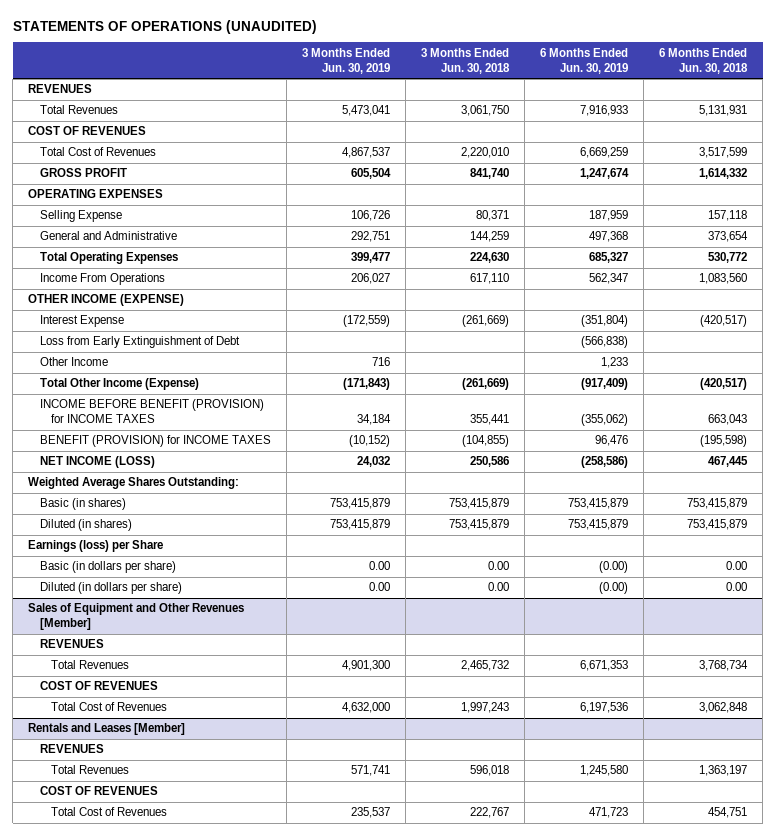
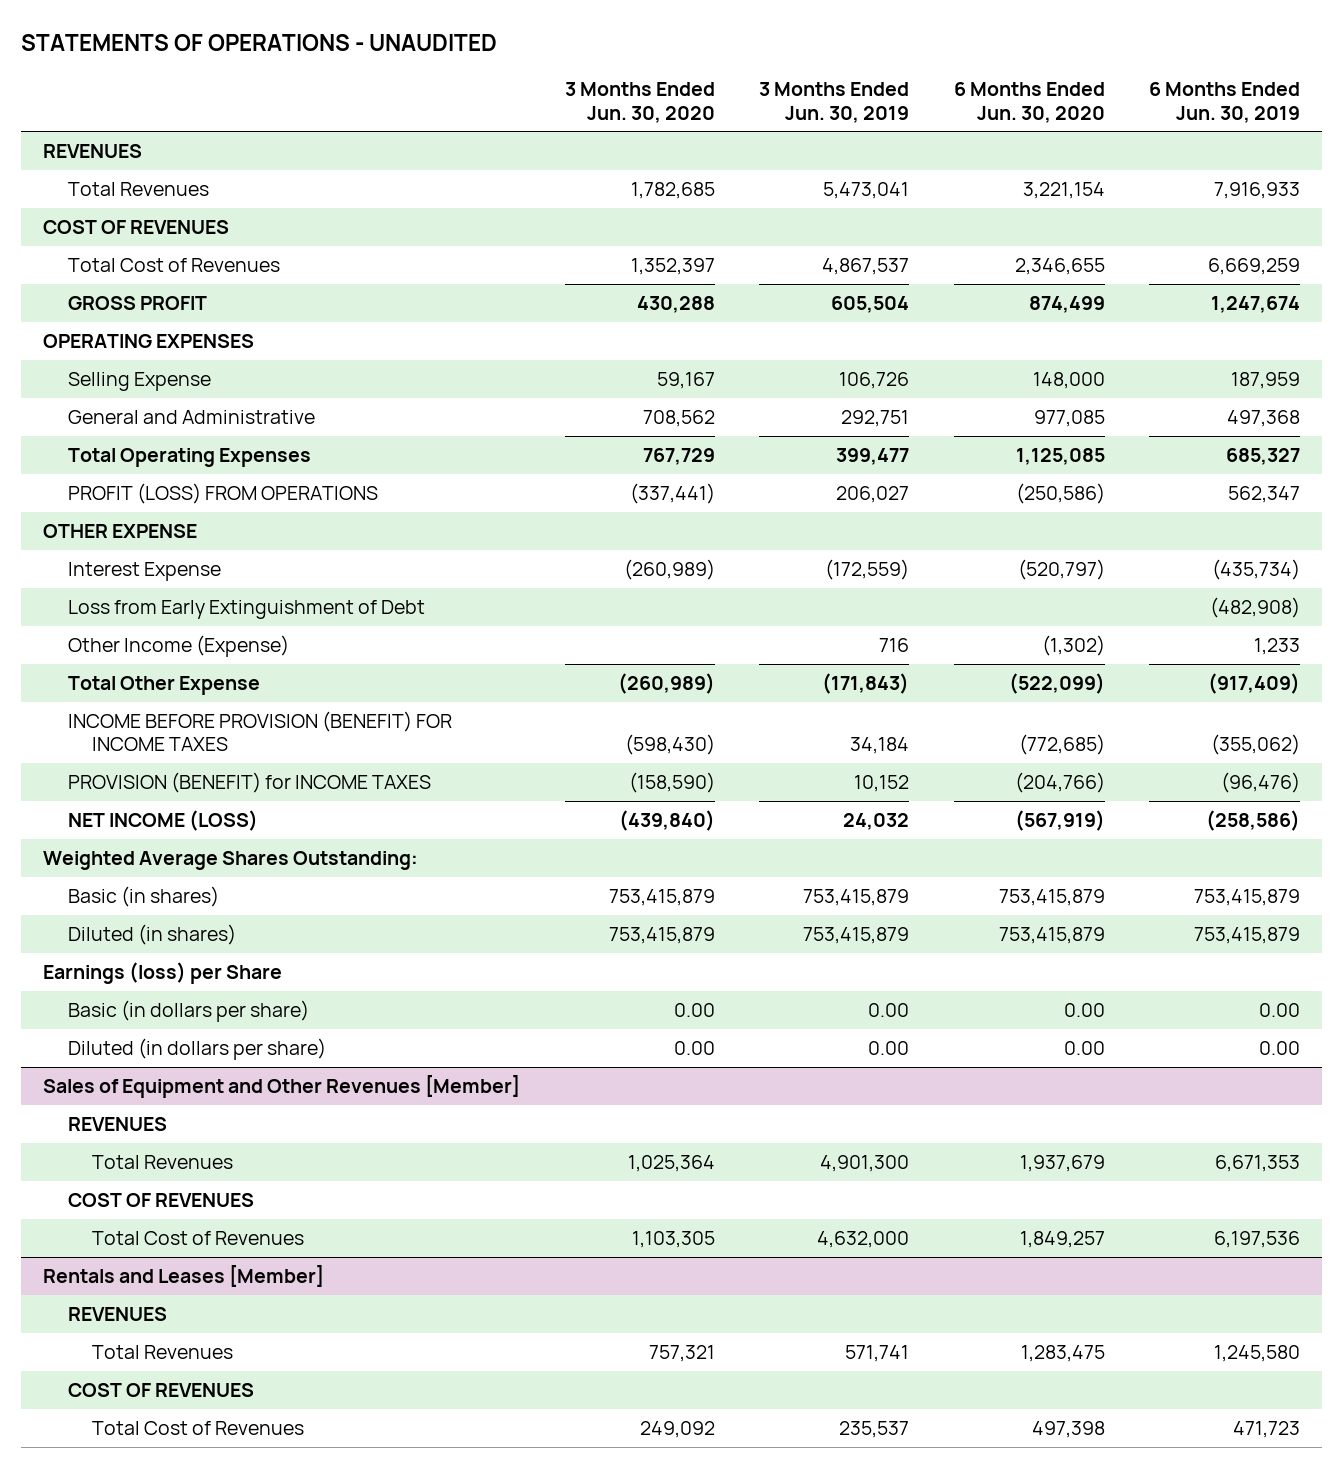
- STATEMENTS OF OPERATIONS (UNAUDITED)
+ STATEMENTS OF OPERATIONS - UNAUDITED
- | 3 Months Ended Jun. 30, 2019 | 3 Months Ended Jun. 30, 2018 | 6 Months Ended Jun. 30, 2019 | 6 Months Ended Jun. 30, 2018
+ | 3 Months Ended Jun. 30, 2020 | 3 Months Ended Jun. 30, 2019 | 6 Months Ended Jun. 30, 2020 | 6 Months Ended Jun. 30, 2019
- Income From Operations | 206,027 | 617,110 | 562,347 | 1,083,560
- OTHER INCOME (EXPENSE)
- Interest Expense | (172,559) | (261,669) | (351,804) | (420,517)
- Loss from Early Extinguishment of Debt | | | (566,838) |
- Other Income | 716 | | 1,233 |
- Total Other Income (Expense) | (171,843) | (261,669) | (917,409) | (420,517)
- INCOME BEFORE BENEFIT (PROVISION) for INCOME TAXES | 34,184 | 355,441 | (355,062) | 663,043
- BENEFIT (PROVISION) for INCOME TAXES | (10,152) | (104,855) | 96,476 | (195,598)
+ PROFIT (LOSS) FROM OPERATIONS | (337,441) | 206,027 | (250,586) | 562,347
+ OTHER EXPENSE
+ Interest Expense | (260,989) | (172,559) | (520,797) | (435,734)
+ Loss from Early Extinguishment of Debt | | | | (482,908)
+ Other Income (Expense) | | 716 | (1,302) | 1,233
+ Total Other Expense | (260,989) | (171,843) | (522,099) | (917,409)
+ INCOME BEFORE PROVISION (BENEFIT) FOR INCOME TAXES | (598,430) | 34,184 | (772,685) | (355,062)
+ PROVISION (BENEFIT) for INCOME TAXES | (158,590) | 10,152 | (204,766) | (96,476)
- Basic (in dollars per share) | 0.00 | 0.00 | (0.00) | 0.00
- Diluted (in dollars per share) | 0.00 | 0.00 | (0.00) | 0.00
+ Basic (in dollars per share) | 0.00 | 0.00 | 0.00 | 0.00
+ Diluted (in dollars per share) | 0.00 | 0.00 | 0.00 | 0.00

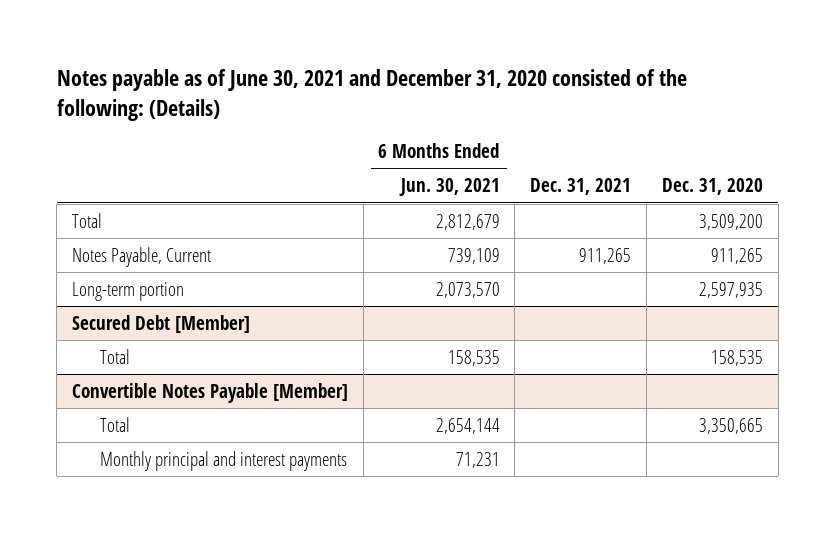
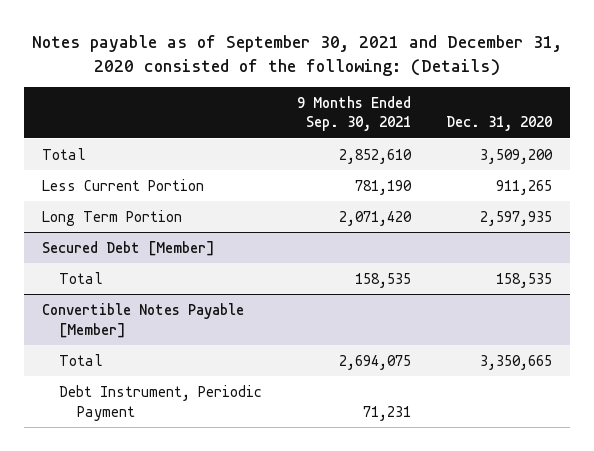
- Notes payable as of June 30, 2021 and December 31, 2020 consisted of the following: (Details)
+ Notes payable as of September 30, 2021 and December 31, 2020 consisted of the following: (Details)
- | 6 Months Ended Jun. 30, 2021 | Dec. 31, 2021 | Dec. 31, 2020
+ | 9 Months Ended Sep. 30, 2021 | Dec. 31, 2020
- Notes Payable, Current | 739,109 | 911,265 | 911,265
- Long-term portion | 2,073,570 | | 2,597,935
+ Less Current Portion | 781,190 | 911,265
+ Long Term Portion | 2,071,420 | 2,597,935
@ Convertible Notes Payable [Member]
- Monthly principal and interest payments | 71,231 | |
+ Debt Instrument, Periodic Payment | 71,231 |

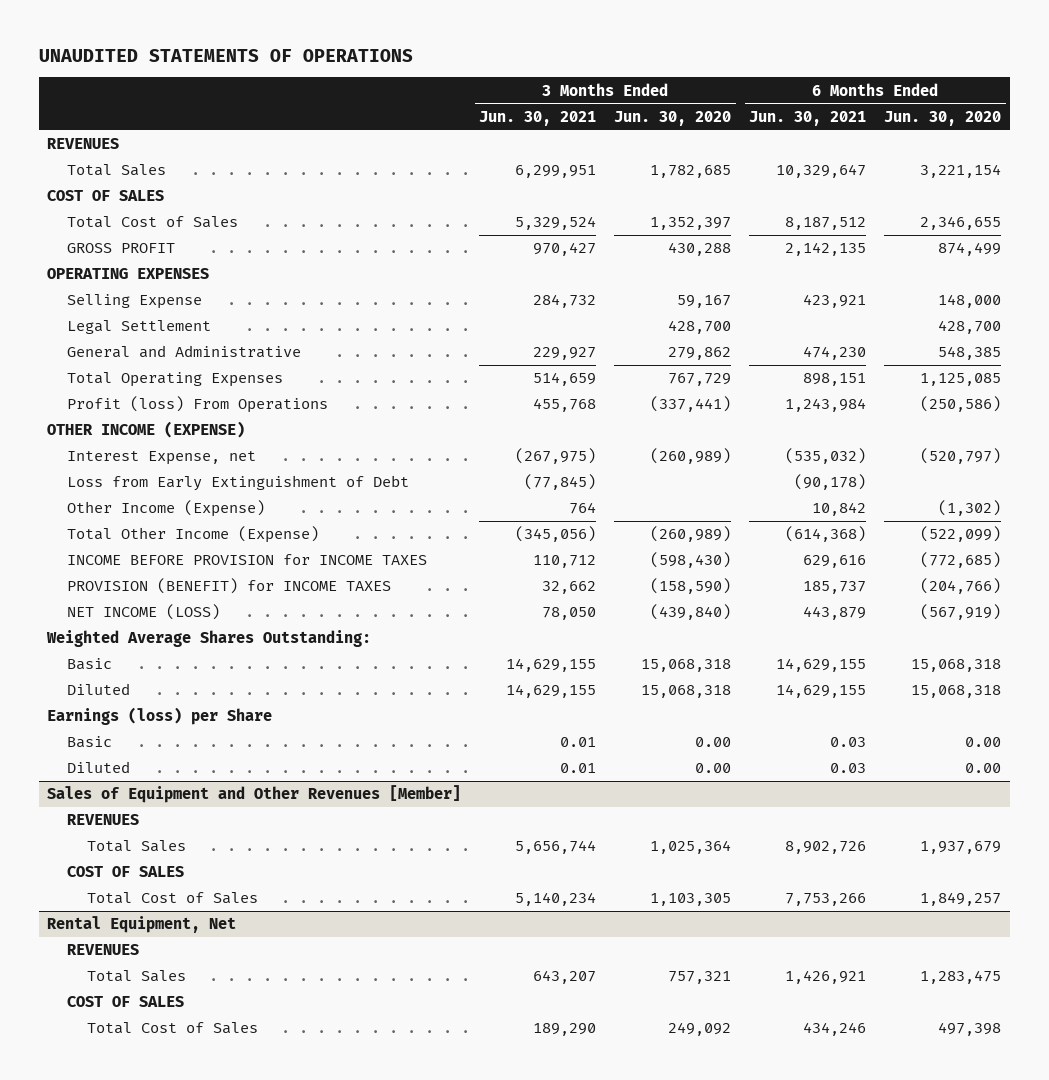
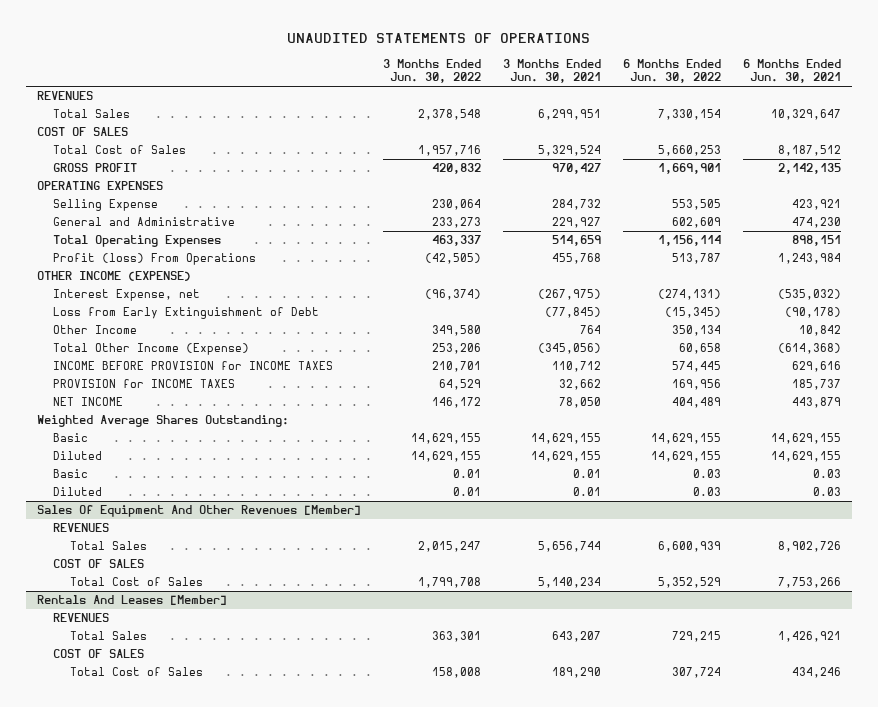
- | 3 Months Ended Jun. 30, 2021 | 3 Months Ended Jun. 30, 2020 | 6 Months Ended Jun. 30, 2021 | 6 Months Ended Jun. 30, 2020
+ | 3 Months Ended Jun. 30, 2022 | 3 Months Ended Jun. 30, 2021 | 6 Months Ended Jun. 30, 2022 | 6 Months Ended Jun. 30, 2021
- Legal Settlement | | 428,700 | | 428,700
- Other Income (Expense) | 764 | | 10,842 | (1,302)
+ Other Income | 349,580 | 764 | 350,134 | 10,842
- PROVISION (BENEFIT) for INCOME TAXES | 32,662 | (158,590) | 185,737 | (204,766)
- NET INCOME (LOSS) | 78,050 | (439,840) | 443,879 | (567,919)
+ PROVISION for INCOME TAXES | 64,529 | 32,662 | 169,956 | 185,737
+ NET INCOME | 146,172 | 78,050 | 404,489 | 443,879
- Earnings (loss) per Share
- Sales of Equipment and Other Revenues [Member]
+ Sales Of Equipment And Other Revenues [Member]
- Rental Equipment, Net
+ Rentals And Leases [Member]

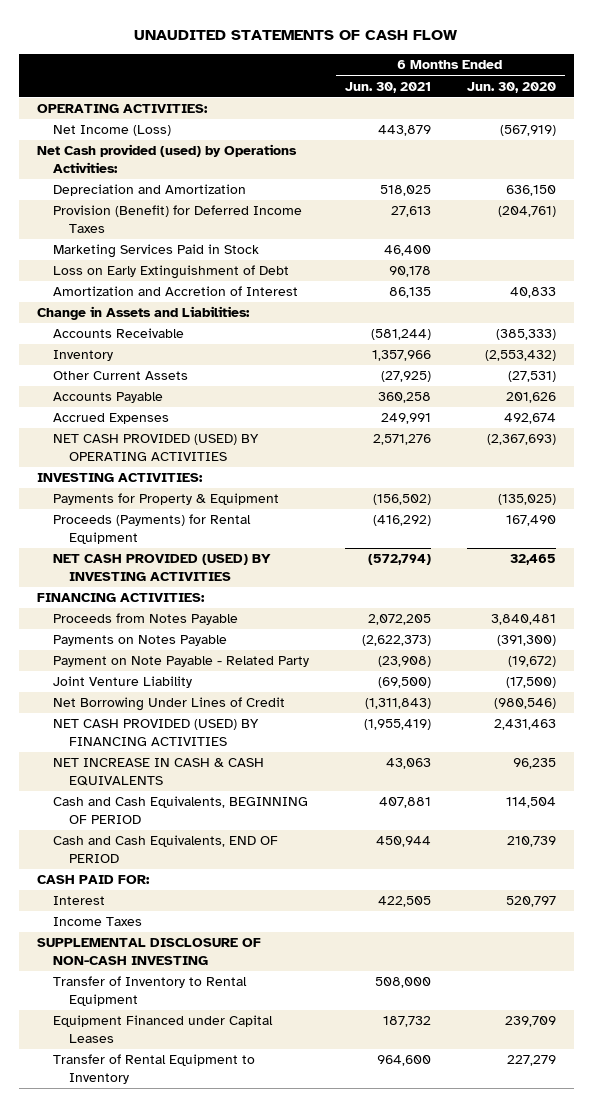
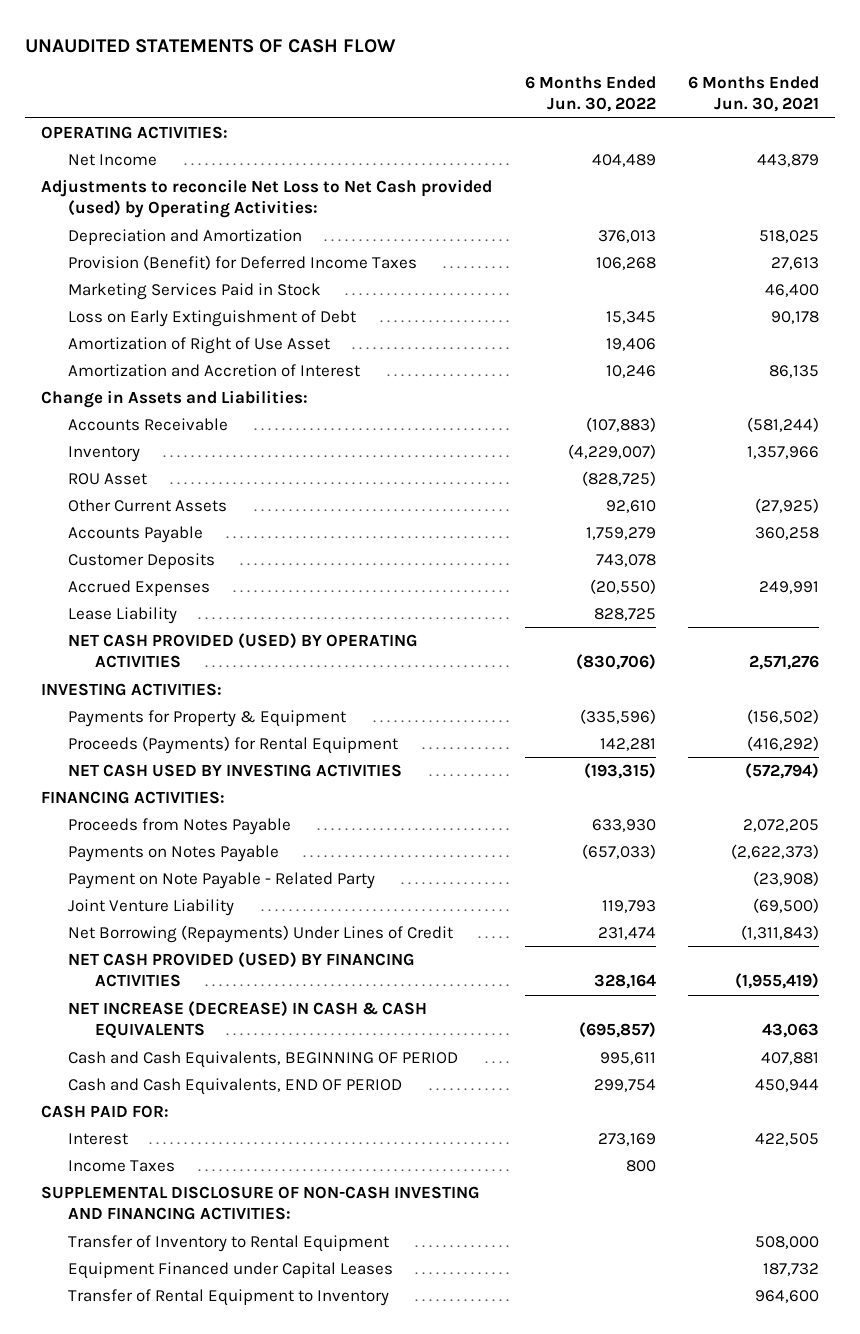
- | 6 Months Ended Jun. 30, 2021 | 6 Months Ended Jun. 30, 2020
+ | 6 Months Ended Jun. 30, 2022 | 6 Months Ended Jun. 30, 2021
- Net Income (Loss) | 443,879 | (567,919)
- Net Cash provided (used) by Operations Activities:
+ Net Income | 404,489 | 443,879
+ Adjustments to reconcile Net Loss to Net Cash provided (used) by Operating Activities:
+ Amortization of Right of Use Asset | 19,406 |
+ ROU Asset | (828,725) |
+ Customer Deposits | 743,078 |
+ Lease Liability | 828,725 |
- NET CASH PROVIDED (USED) BY INVESTING ACTIVITIES | (572,794) | 32,465
+ NET CASH USED BY INVESTING ACTIVITIES | (193,315) | (572,794)
- Net Borrowing Under Lines of Credit | (1,311,843) | (980,546)
+ Net Borrowing (Repayments) Under Lines of Credit | 231,474 | (1,311,843)
- NET INCREASE IN CASH & CASH EQUIVALENTS | 43,063 | 96,235
+ NET INCREASE (DECREASE) IN CASH & CASH EQUIVALENTS | (695,857) | 43,063
- SUPPLEMENTAL DISCLOSURE OF NON-CASH INVESTING
+ SUPPLEMENTAL DISCLOSURE OF NON-CASH INVESTING AND FINANCING ACTIVITIES:

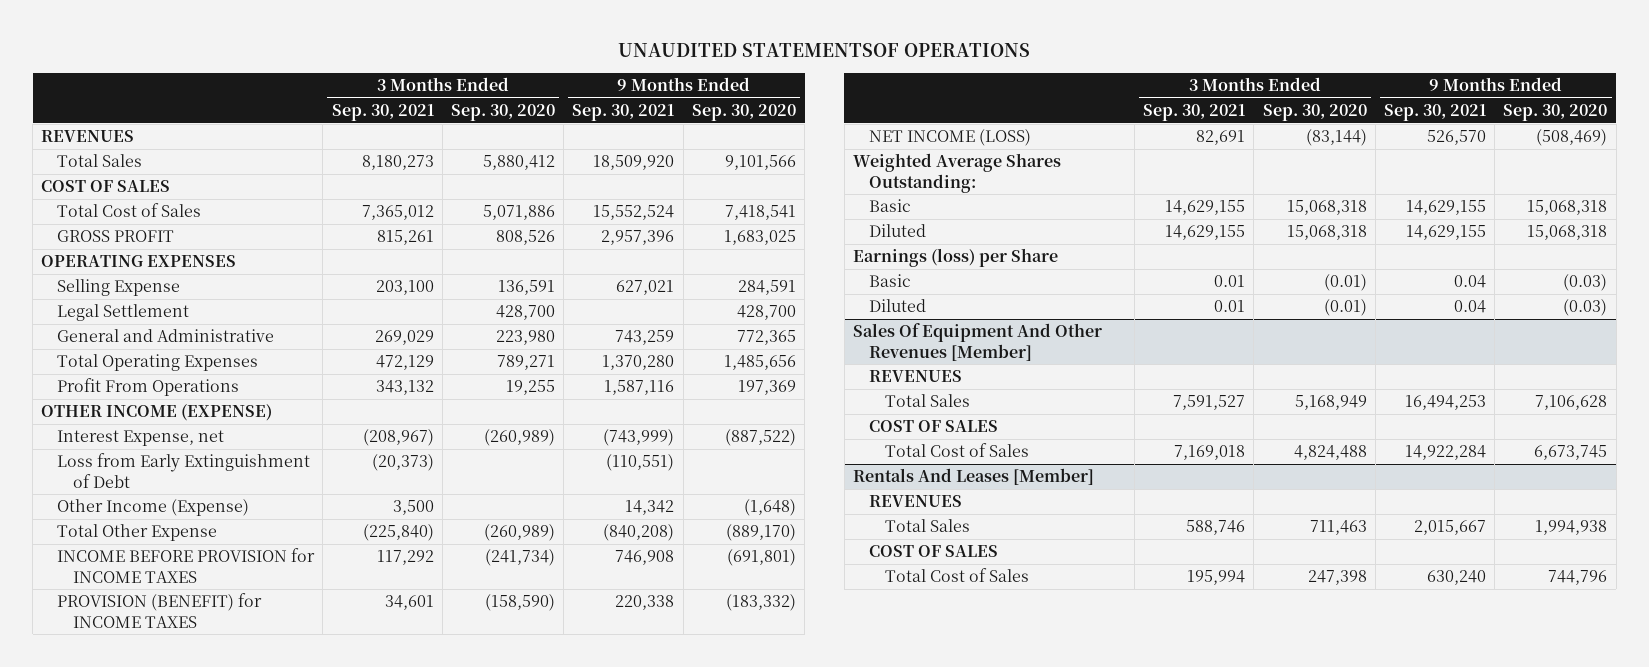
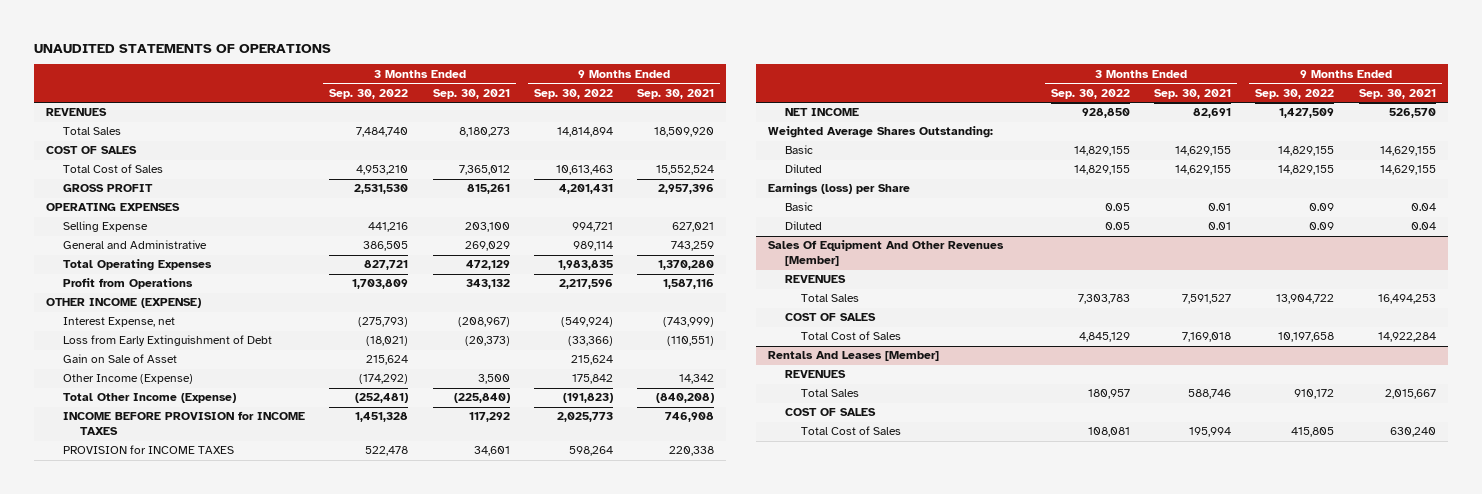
- UNAUDITED STATEMENTSOF OPERATIONS
+ UNAUDITED STATEMENTS OF OPERATIONS
- | 3 Months Ended Sep. 30, 2021 | 3 Months Ended Sep. 30, 2020 | 9 Months Ended Sep. 30, 2021 | 9 Months Ended Sep. 30, 2020
+ | 3 Months Ended Sep. 30, 2022 | 3 Months Ended Sep. 30, 2021 | 9 Months Ended Sep. 30, 2022 | 9 Months Ended Sep. 30, 2021
- Legal Settlement | | 428,700 | | 428,700
- Profit From Operations | 343,132 | 19,255 | 1,587,116 | 197,369
+ Profit from Operations | 1,703,809 | 343,132 | 2,217,596 | 1,587,116
+ Gain on Sale of Asset | 215,624 | | 215,624 |
- Total Other Expense | (225,840) | (260,989) | (840,208) | (889,170)
+ Total Other Income (Expense) | (252,481) | (225,840) | (191,823) | (840,208)
- PROVISION (BENEFIT) for INCOME TAXES | 34,601 | (158,590) | 220,338 | (183,332)
- NET INCOME (LOSS) | 82,691 | (83,144) | 526,570 | (508,469)
+ PROVISION for INCOME TAXES | 522,478 | 34,601 | 598,264 | 220,338
+ NET INCOME | 928,850 | 82,691 | 1,427,509 | 526,570

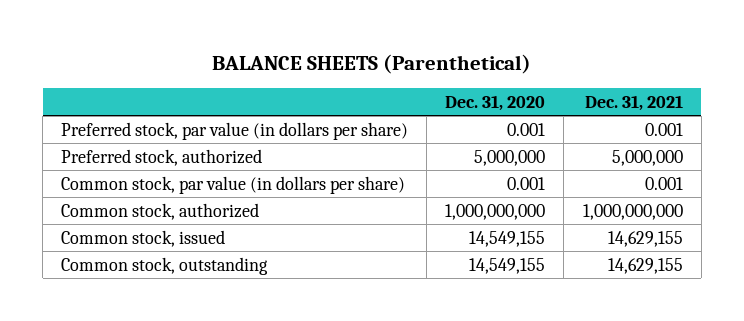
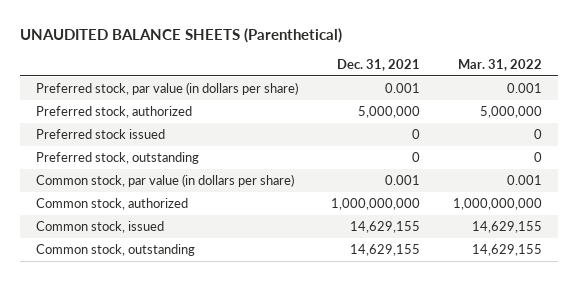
- BALANCE SHEETS (Parenthetical)
+ UNAUDITED BALANCE SHEETS (Parenthetical)
- | Dec. 31, 2020 | Dec. 31, 2021
+ | Dec. 31, 2021 | Mar. 31, 2022
+ Preferred stock issued | 0 | 0
+ Preferred stock, outstanding | 0 | 0

